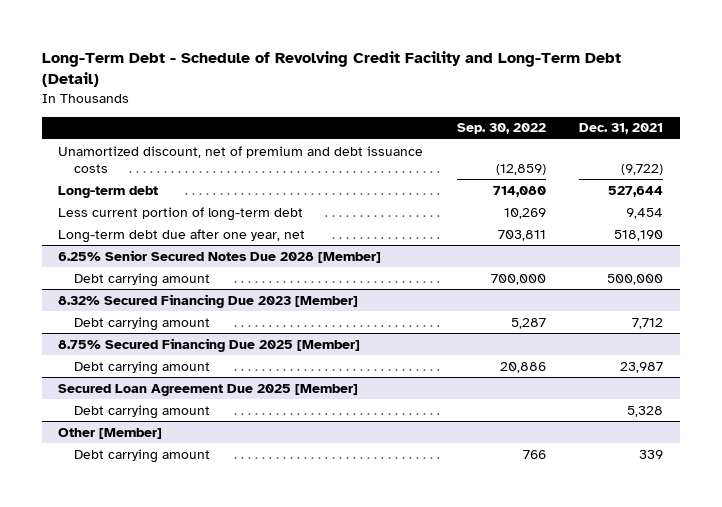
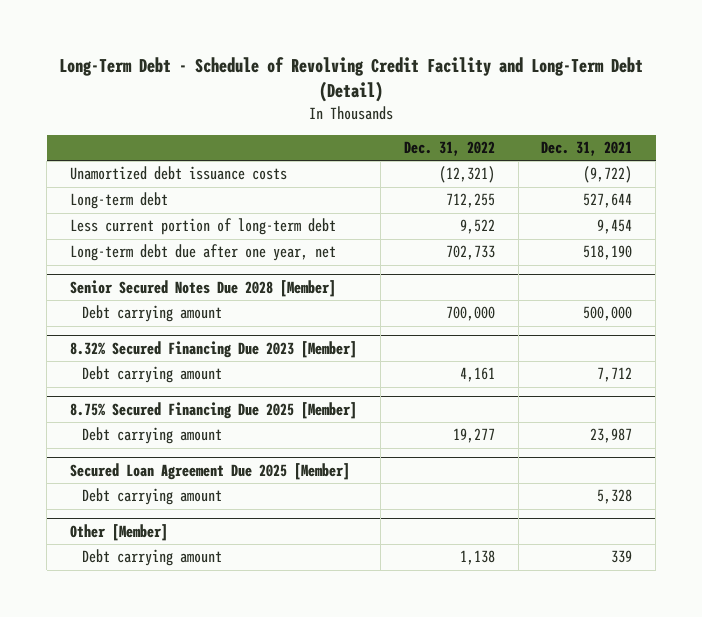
- | Sep. 30, 2022 | Dec. 31, 2021
+ | Dec. 31, 2022 | Dec. 31, 2021
- Unamortized discount, net of premium and debt issuance costs | (12,859) | (9,722)
+ Unamortized debt issuance costs | (12,321) | (9,722)
- 6.25% Senior Secured Notes Due 2028 [Member]
+ Senior Secured Notes Due 2028 [Member]

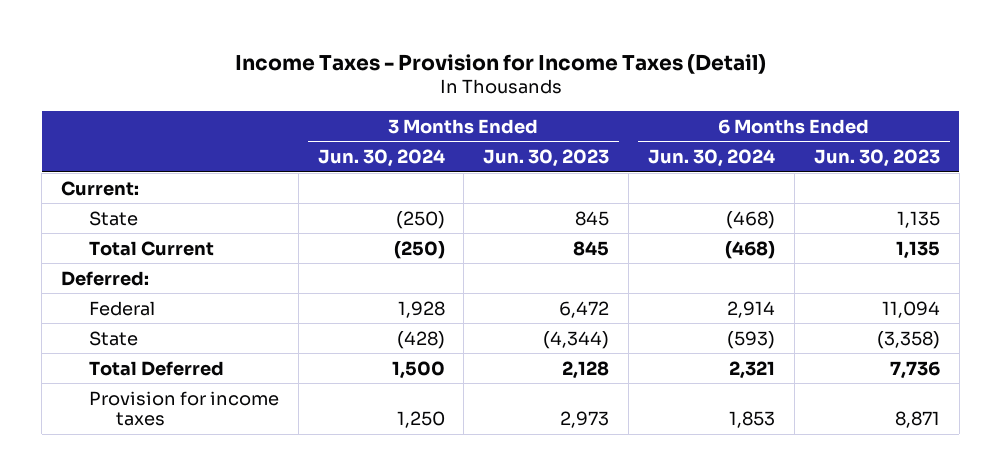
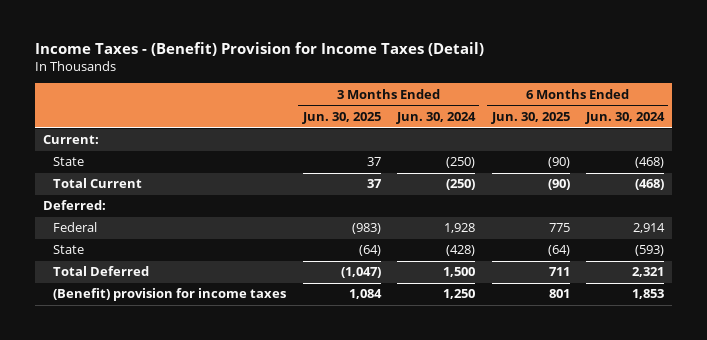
- Income Taxes - Provision for Income Taxes (Detail)
+ Income Taxes - (Benefit) Provision for Income Taxes (Detail)
- | 3 Months Ended Jun. 30, 2024 | 3 Months Ended Jun. 30, 2023 | 6 Months Ended Jun. 30, 2024 | 6 Months Ended Jun. 30, 2023
+ | 3 Months Ended Jun. 30, 2025 | 3 Months Ended Jun. 30, 2024 | 6 Months Ended Jun. 30, 2025 | 6 Months Ended Jun. 30, 2024
- Provision for income taxes | 1,250 | 2,973 | 1,853 | 8,871
+ (Benefit) provision for income taxes | 1,084 | 1,250 | 801 | 1,853

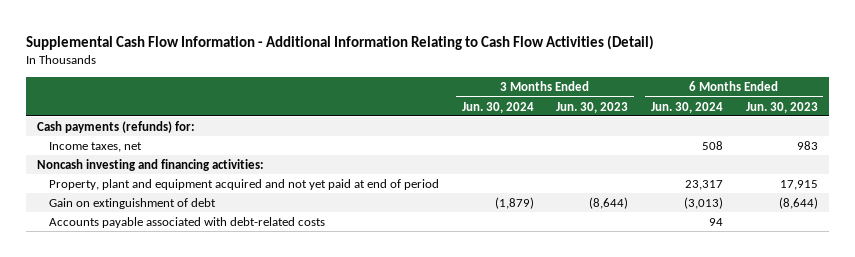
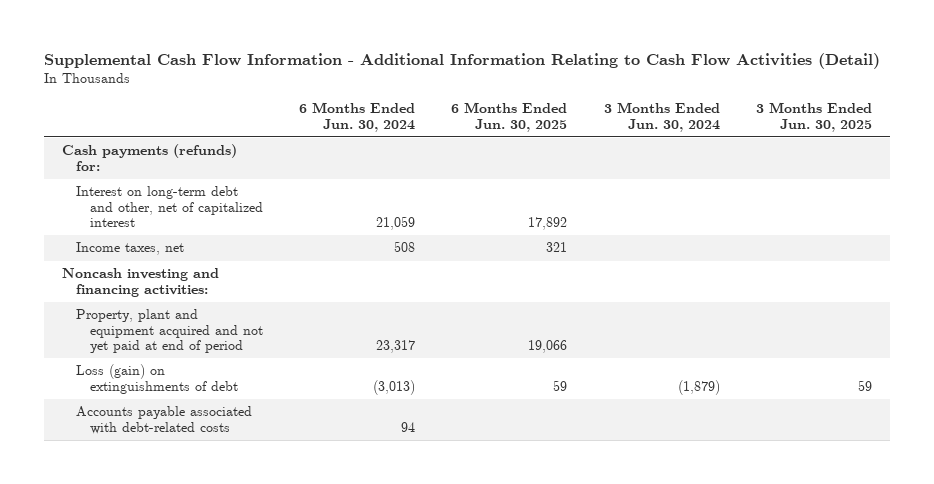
- | 3 Months Ended Jun. 30, 2024 | 3 Months Ended Jun. 30, 2023 | 6 Months Ended Jun. 30, 2024 | 6 Months Ended Jun. 30, 2023
+ | 6 Months Ended Jun. 30, 2024 | 6 Months Ended Jun. 30, 2025 | 3 Months Ended Jun. 30, 2024 | 3 Months Ended Jun. 30, 2025
+ Interest on long-term debt and other, net of capitalized interest | 21,059 | 17,892 | |
- Gain on extinguishment of debt | (1,879) | (8,644) | (3,013) | (8,644)
+ Loss (gain) on extinguishments of debt | (3,013) | 59 | (1,879) | 59

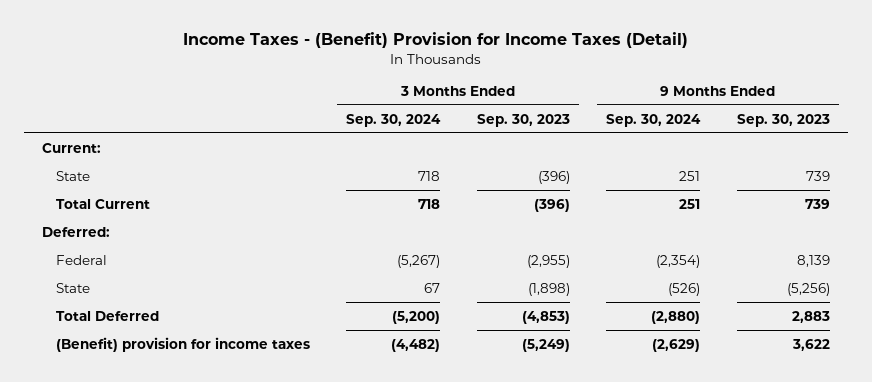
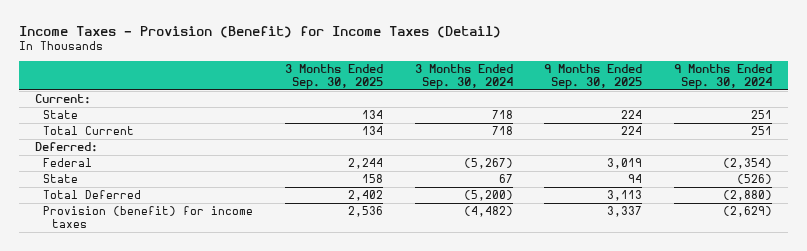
- Income Taxes - (Benefit) Provision for Income Taxes (Detail)
+ Income Taxes - Provision (Benefit) for Income Taxes (Detail)
- | 3 Months Ended Sep. 30, 2024 | 3 Months Ended Sep. 30, 2023 | 9 Months Ended Sep. 30, 2024 | 9 Months Ended Sep. 30, 2023
+ | 3 Months Ended Sep. 30, 2025 | 3 Months Ended Sep. 30, 2024 | 9 Months Ended Sep. 30, 2025 | 9 Months Ended Sep. 30, 2024
- (Benefit) provision for income taxes | (4,482) | (5,249) | (2,629) | 3,622
+ Provision (benefit) for income taxes | 2,536 | (4,482) | 3,337 | (2,629)

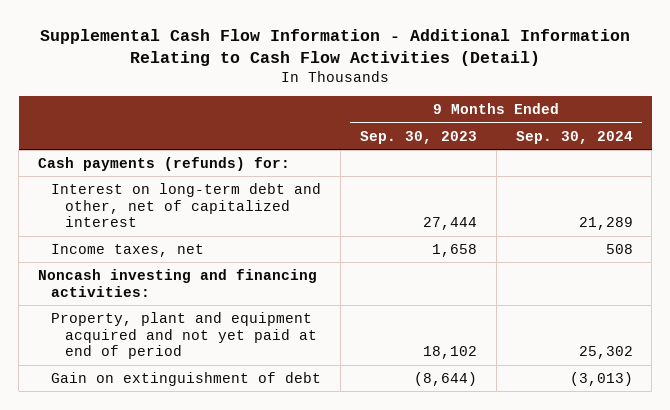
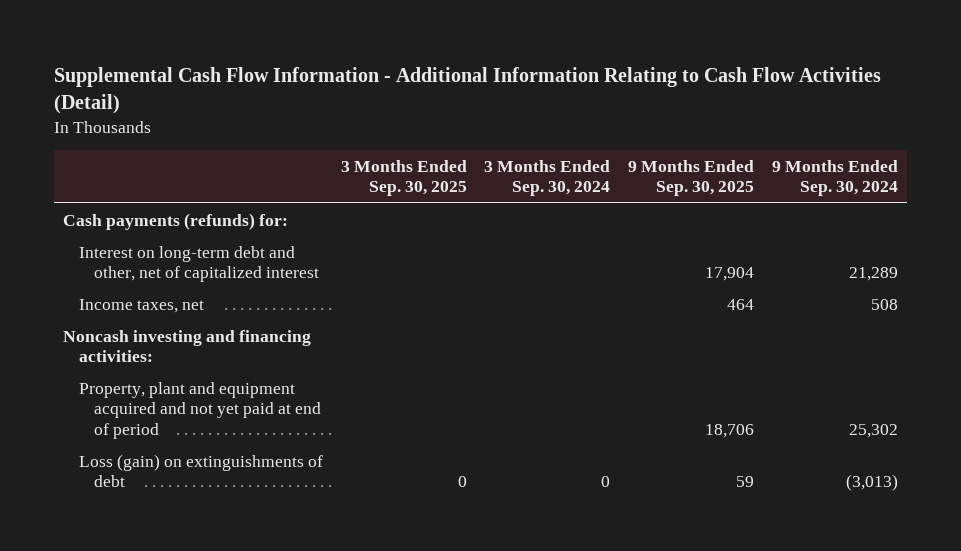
- | 9 Months Ended Sep. 30, 2023 | 9 Months Ended Sep. 30, 2024
+ | 3 Months Ended Sep. 30, 2025 | 3 Months Ended Sep. 30, 2024 | 9 Months Ended Sep. 30, 2025 | 9 Months Ended Sep. 30, 2024
- Gain on extinguishment of debt | (8,644) | (3,013)
+ Loss (gain) on extinguishments of debt | 0 | 0 | 59 | (3,013)

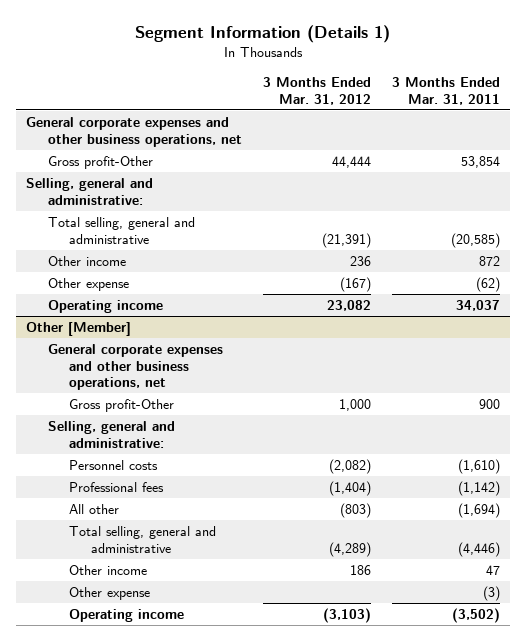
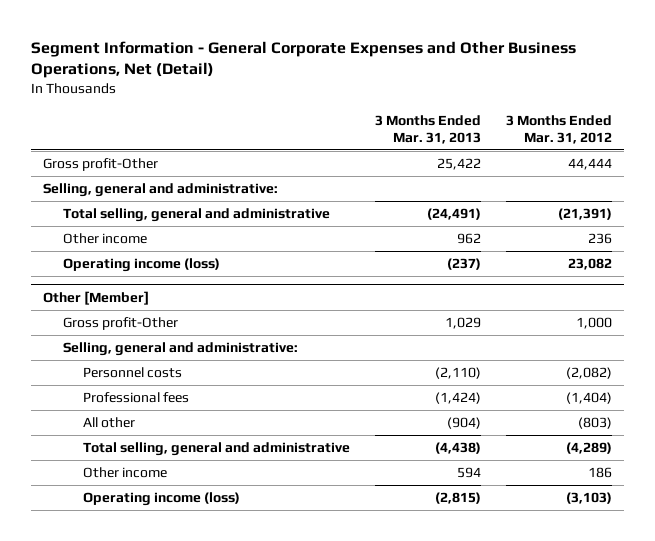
- Segment Information (Details 1)
+ Segment Information - General Corporate Expenses and Other Business Operations, Net (Detail)
- | 3 Months Ended Mar. 31, 2012 | 3 Months Ended Mar. 31, 2011
+ | 3 Months Ended Mar. 31, 2013 | 3 Months Ended Mar. 31, 2012
- General corporate expenses and other business operations, net
- Other expense | (167) | (62)
- Operating income | 23,082 | 34,037
+ Operating income (loss) | (237) | 23,082
@ Other [Member]
- General corporate expenses and other business operations, net
- Other expense | | (3)
- Operating income | (3,103) | (3,502)
+ Operating income (loss) | (2,815) | (3,103)

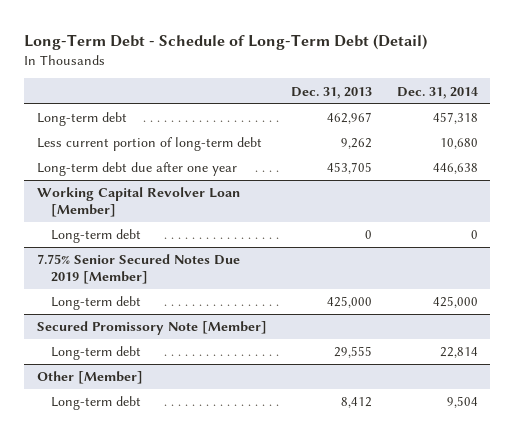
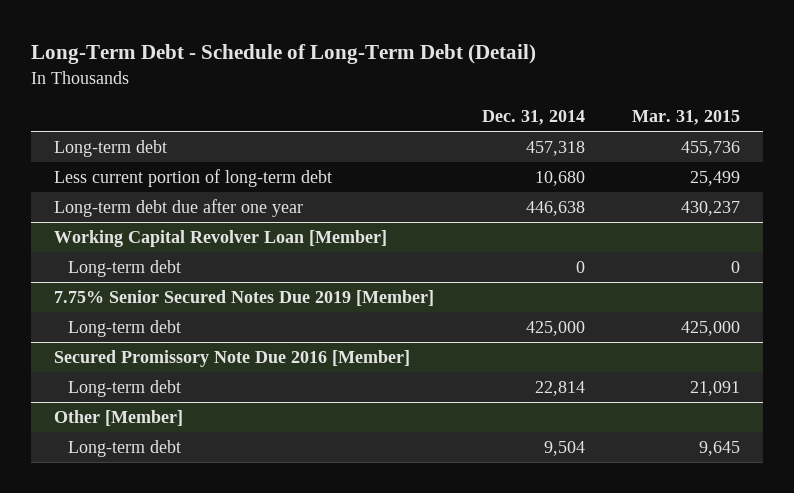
- | Dec. 31, 2013 | Dec. 31, 2014
+ | Dec. 31, 2014 | Mar. 31, 2015
- Secured Promissory Note [Member]
+ Secured Promissory Note Due 2016 [Member]

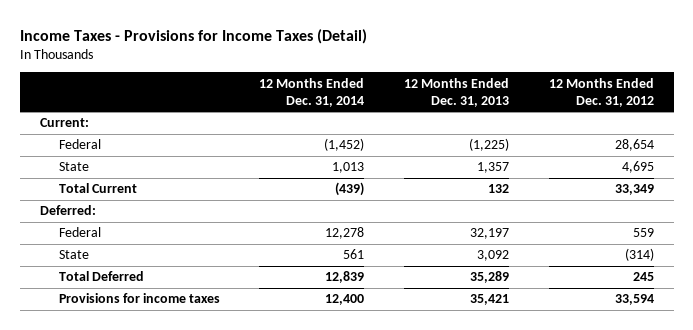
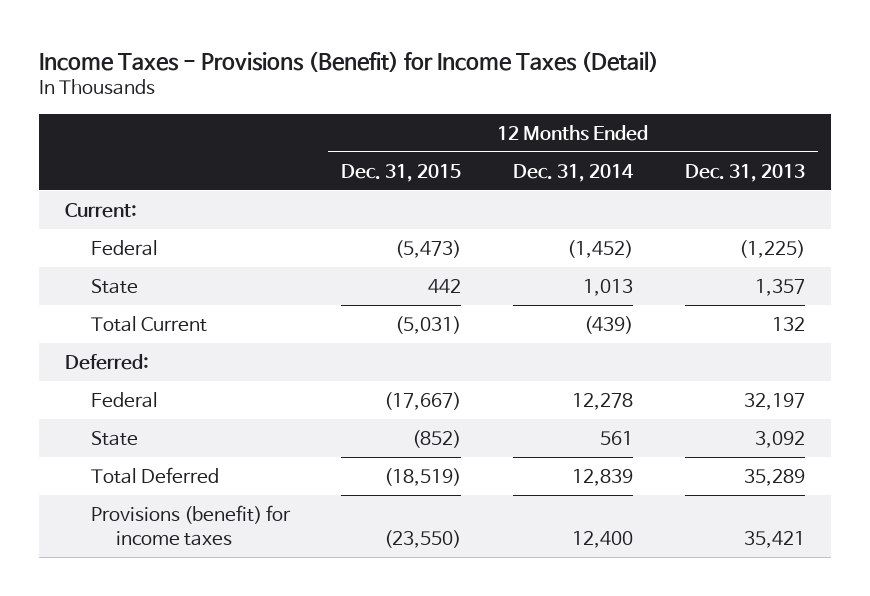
- Income Taxes - Provisions for Income Taxes (Detail)
+ Income Taxes - Provisions (Benefit) for Income Taxes (Detail)
- | 12 Months Ended Dec. 31, 2014 | 12 Months Ended Dec. 31, 2013 | 12 Months Ended Dec. 31, 2012
+ | 12 Months Ended Dec. 31, 2015 | 12 Months Ended Dec. 31, 2014 | 12 Months Ended Dec. 31, 2013
- Provisions for income taxes | 12,400 | 35,421 | 33,594
+ Provisions (benefit) for income taxes | (23,550) | 12,400 | 35,421

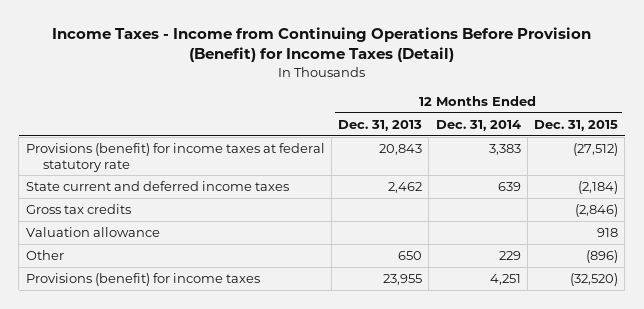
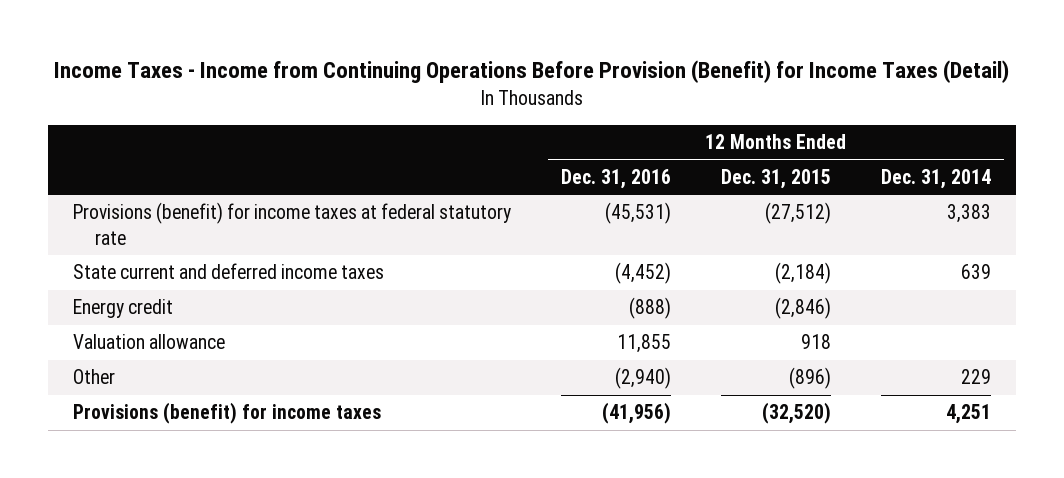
- | 12 Months Ended Dec. 31, 2013 | 12 Months Ended Dec. 31, 2014 | 12 Months Ended Dec. 31, 2015
+ | 12 Months Ended Dec. 31, 2016 | 12 Months Ended Dec. 31, 2015 | 12 Months Ended Dec. 31, 2014
- Gross tax credits | | | (2,846)
+ Energy credit | (888) | (2,846) |

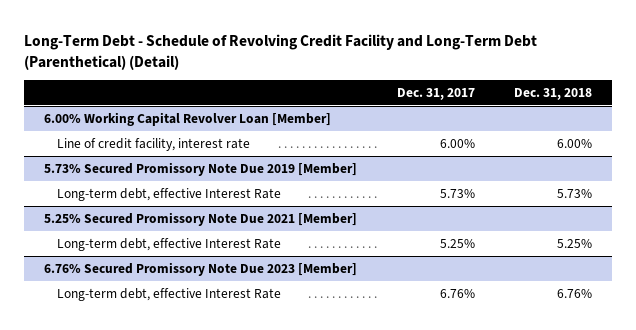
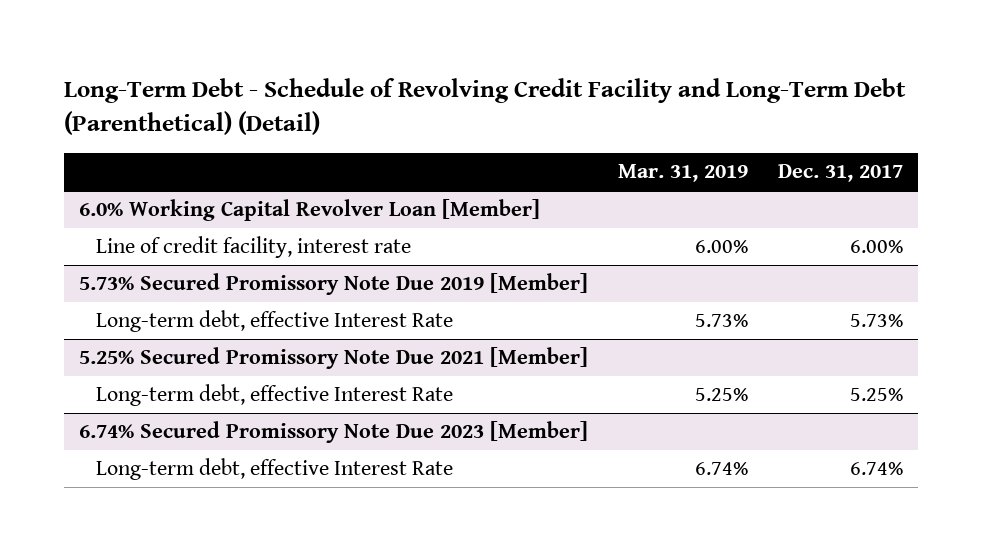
- | Dec. 31, 2017 | Dec. 31, 2018
+ | Mar. 31, 2019 | Dec. 31, 2017
- 6.00% Working Capital Revolver Loan [Member]
+ 6.0% Working Capital Revolver Loan [Member]
- 6.76% Secured Promissory Note Due 2023 [Member]
- Long-term debt, effective Interest Rate | 6.76% | 6.76%
+ 6.74% Secured Promissory Note Due 2023 [Member]
+ Long-term debt, effective Interest Rate | 6.74% | 6.74%

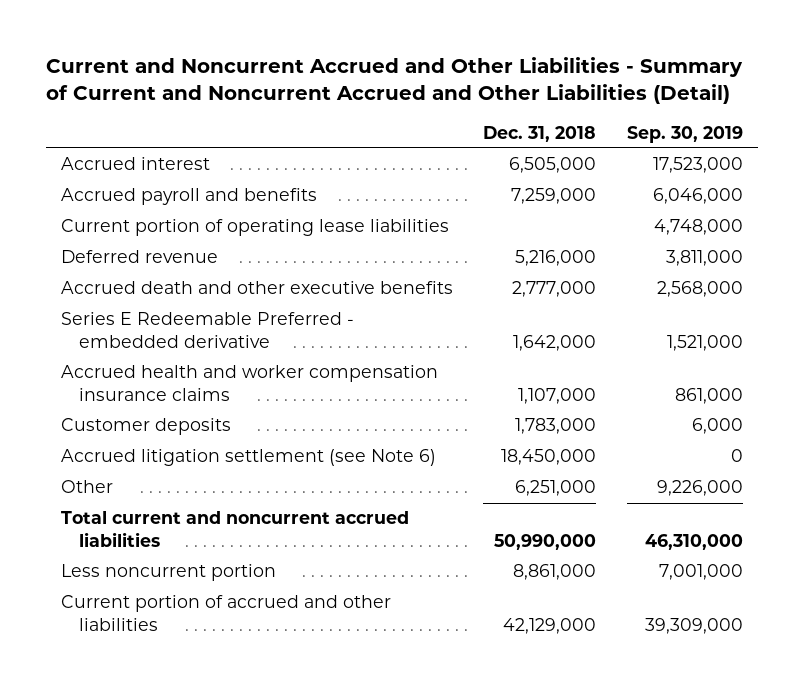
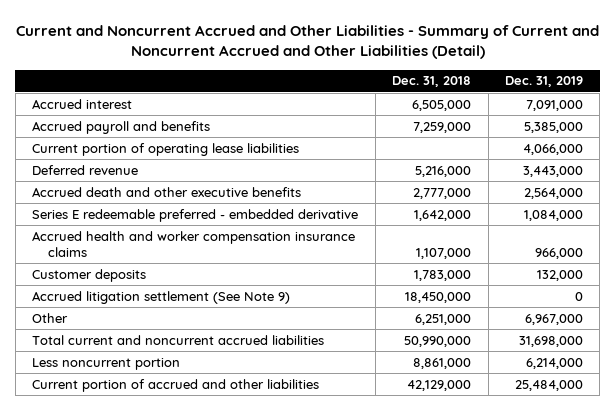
- | Dec. 31, 2018 | Sep. 30, 2019
+ | Dec. 31, 2018 | Dec. 31, 2019
- Series E Redeemable Preferred - embedded derivative | 1,642,000 | 1,521,000
+ Series E redeemable preferred - embedded derivative | 1,642,000 | 1,084,000
- Accrued litigation settlement (see Note 6) | 18,450,000 | 0
+ Accrued litigation settlement (See Note 9) | 18,450,000 | 0

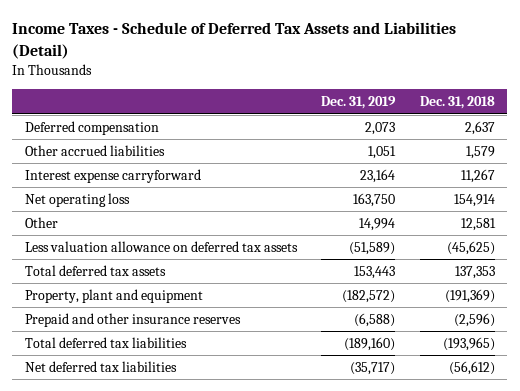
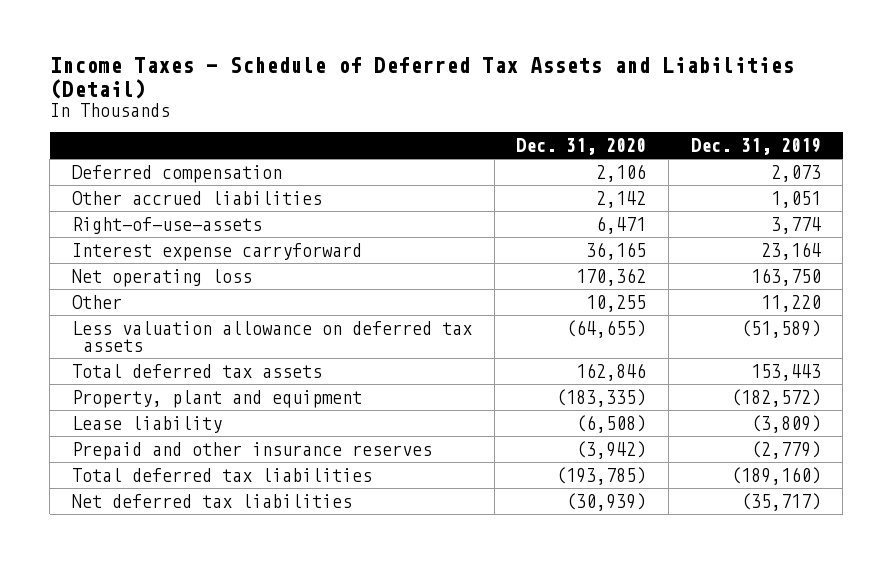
- | Dec. 31, 2019 | Dec. 31, 2018
+ | Dec. 31, 2020 | Dec. 31, 2019
+ Right-of-use-assets | 6,471 | 3,774
- Other | 14,994 | 12,581
+ Other | 10,255 | 11,220
- Prepaid and other insurance reserves | (6,588) | (2,596)
+ Lease liability | (6,508) | (3,809)
+ Prepaid and other insurance reserves | (3,942) | (2,779)

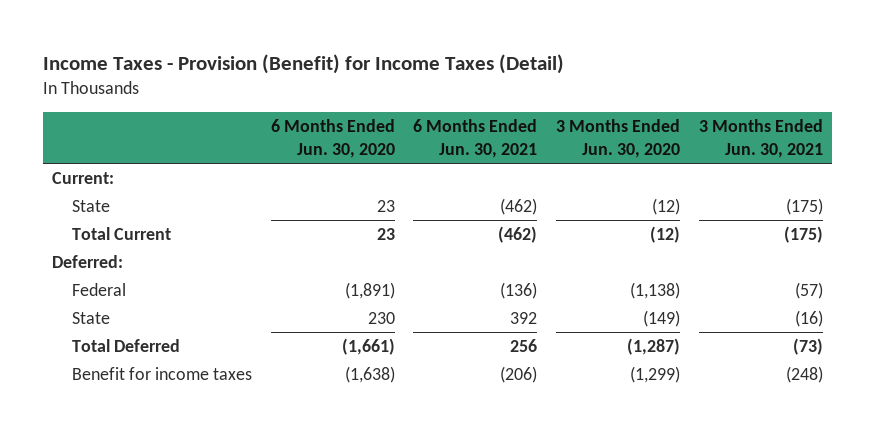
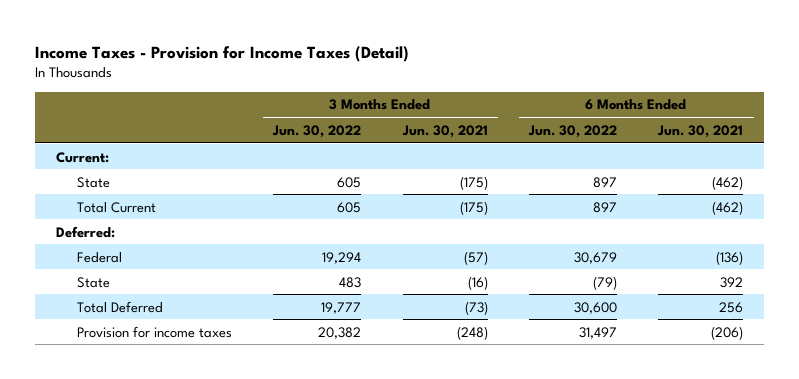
- Income Taxes - Provision (Benefit) for Income Taxes (Detail)
+ Income Taxes - Provision for Income Taxes (Detail)
- | 6 Months Ended Jun. 30, 2020 | 6 Months Ended Jun. 30, 2021 | 3 Months Ended Jun. 30, 2020 | 3 Months Ended Jun. 30, 2021
+ | 3 Months Ended Jun. 30, 2022 | 3 Months Ended Jun. 30, 2021 | 6 Months Ended Jun. 30, 2022 | 6 Months Ended Jun. 30, 2021
- Benefit for income taxes | (1,638) | (206) | (1,299) | (248)
+ Provision for income taxes | 20,382 | (248) | 31,497 | (206)

